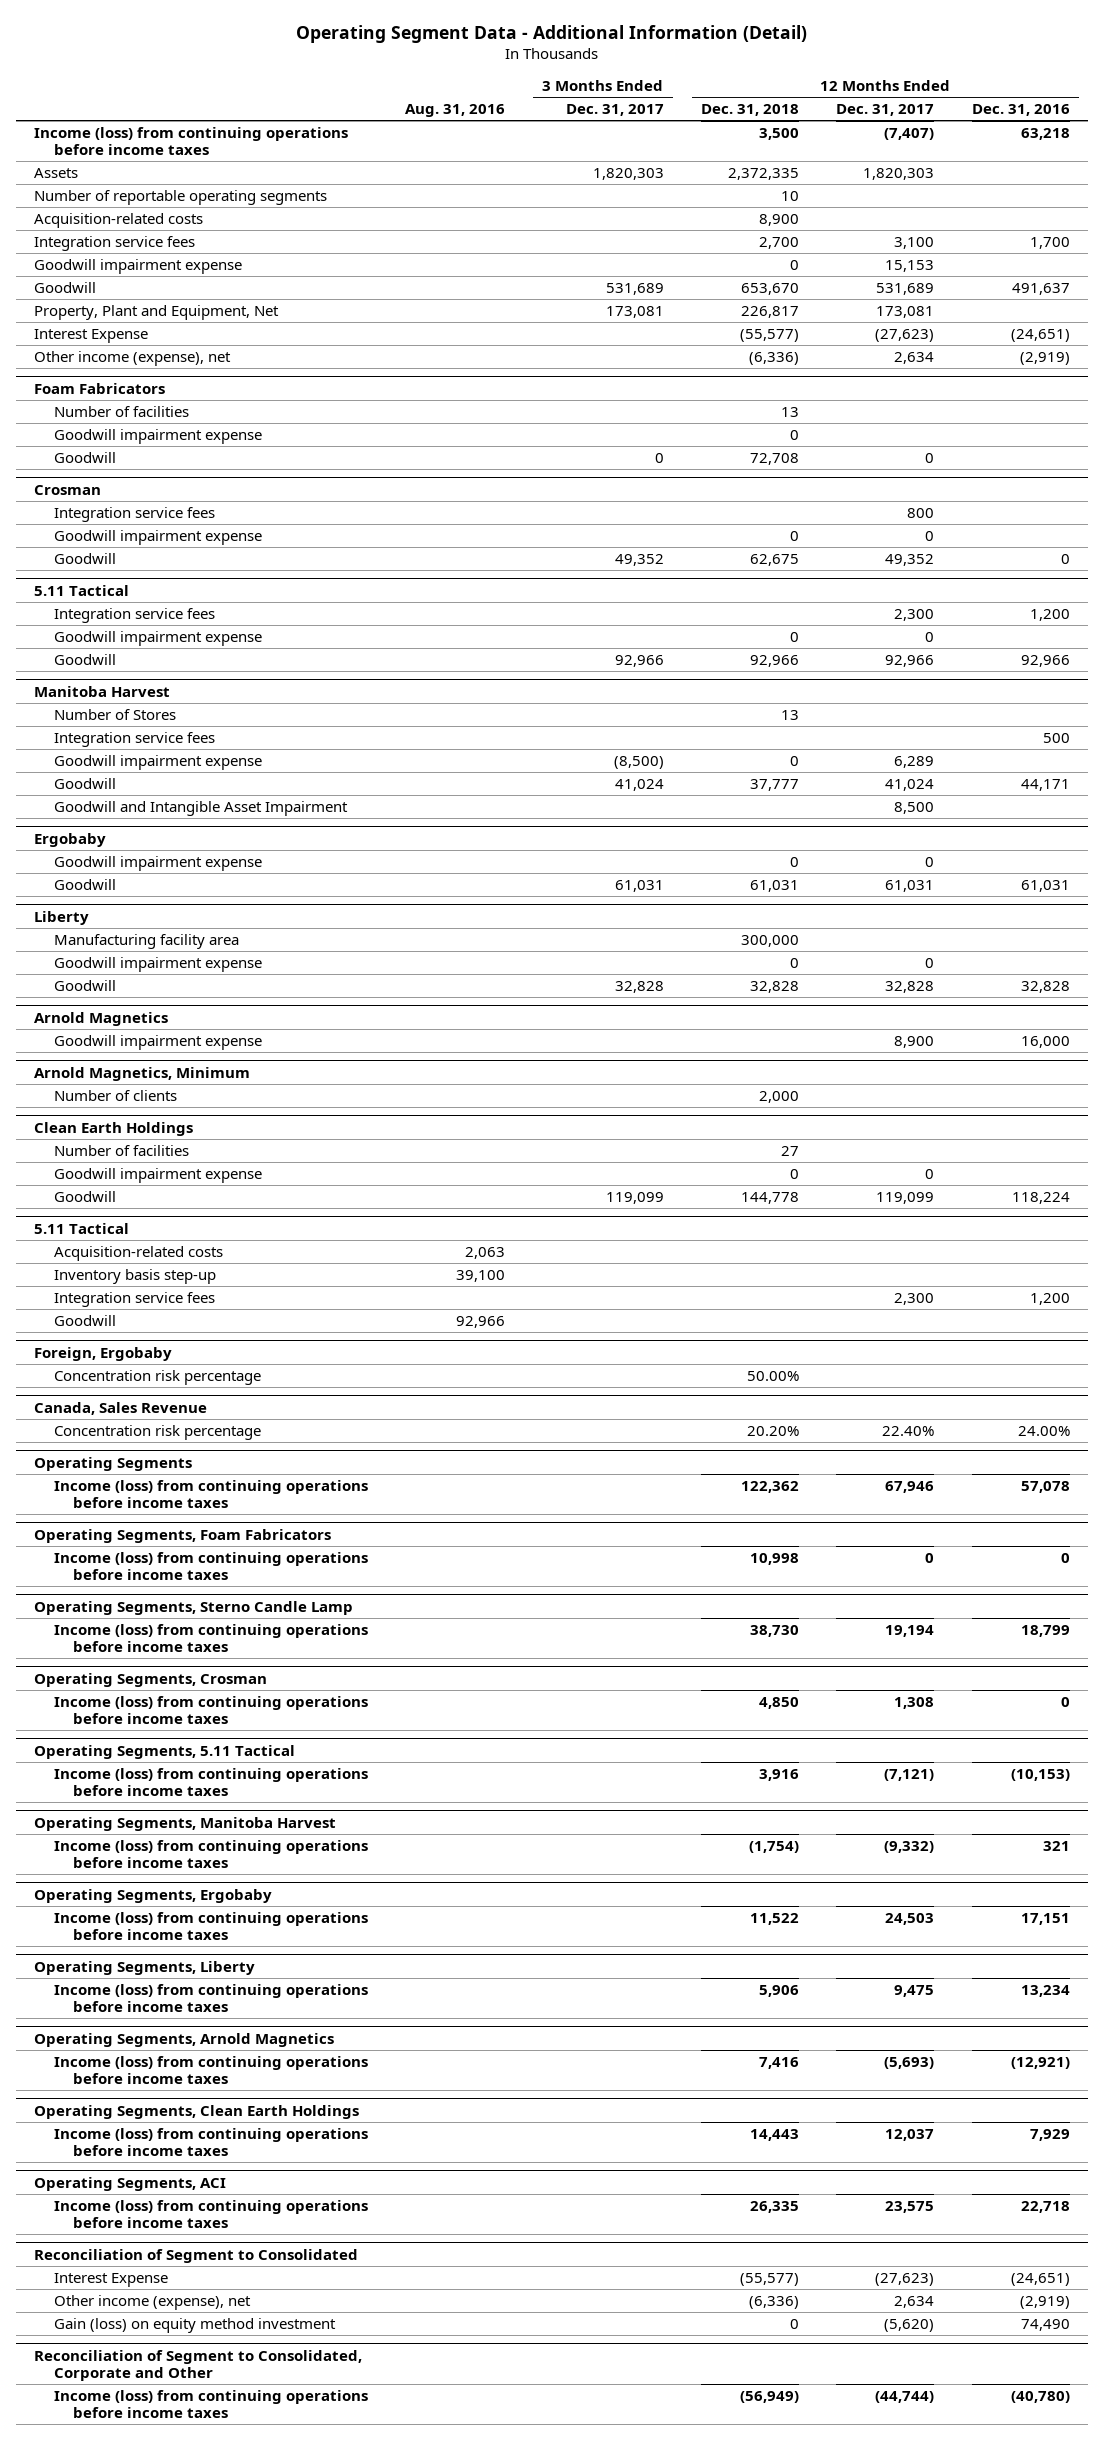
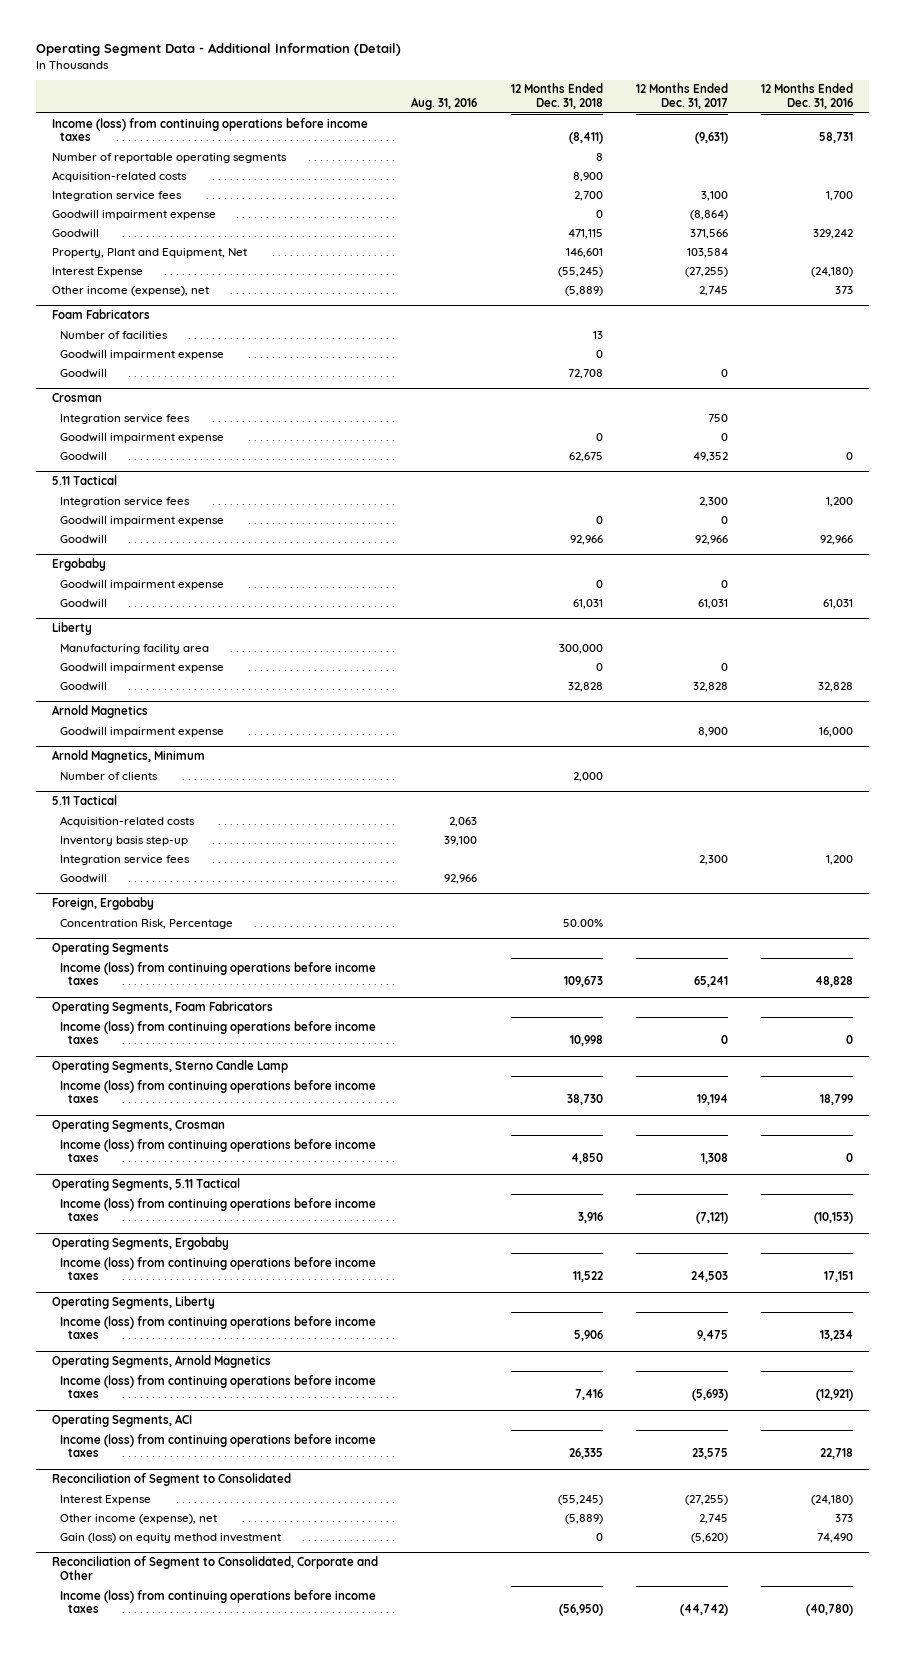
- | Aug. 31, 2016 | 3 Months Ended Dec. 31, 2017 | 12 Months Ended Dec. 31, 2018 | 12 Months Ended Dec. 31, 2017 | 12 Months Ended Dec. 31, 2016
+ | Aug. 31, 2016 | 12 Months Ended Dec. 31, 2018 | 12 Months Ended Dec. 31, 2017 | 12 Months Ended Dec. 31, 2016
- Income (loss) from continuing operations before income taxes | | | 3,500 | (7,407) | 63,218
- Assets | | 1,820,303 | 2,372,335 | 1,820,303 |
- Number of reportable operating segments | | | 10 | |
+ Income (loss) from continuing operations before income taxes | | (8,411) | (9,631) | 58,731
+ Number of reportable operating segments | | 8 | |
- Goodwill impairment expense | | | 0 | 15,153 |
- Goodwill | | 531,689 | 653,670 | 531,689 | 491,637
- Property, Plant and Equipment, Net | | 173,081 | 226,817 | 173,081 |
- Interest Expense | | | (55,577) | (27,623) | (24,651)
- Other income (expense), net | | | (6,336) | 2,634 | (2,919)
+ Goodwill impairment expense | | 0 | (8,864) |
+ Goodwill | | 471,115 | 371,566 | 329,242
+ Property, Plant and Equipment, Net | | 146,601 | 103,584 |
+ Interest Expense | | (55,245) | (27,255) | (24,180)
+ Other income (expense), net | | (5,889) | 2,745 | 373
@ Crosman
- Integration service fees | | | | 800 |
+ Integration service fees | | | 750 |
- Manitoba Harvest
- Number of Stores | | | 13 | |
- Integration service fees | | | | | 500
- Goodwill impairment expense | | (8,500) | 0 | 6,289 |
- Goodwill | | 41,024 | 37,777 | 41,024 | 44,171
- Goodwill and Intangible Asset Impairment | | | | 8,500 |
- Clean Earth Holdings
- Number of facilities | | | 27 | |
- Goodwill impairment expense | | | 0 | 0 |
- Goodwill | | 119,099 | 144,778 | 119,099 | 118,224
@ Foreign, Ergobaby
- Concentration risk percentage | | | 50.00% | |
- Canada, Sales Revenue
- Concentration risk percentage | | | 20.20% | 22.40% | 24.00%
@ Foreign, Ergobaby
+ Concentration Risk, Percentage | | 50.00% | |
@ Operating Segments
- Income (loss) from continuing operations before income taxes | | | 122,362 | 67,946 | 57,078
+ Income (loss) from continuing operations before income taxes | | 109,673 | 65,241 | 48,828
- Operating Segments, Manitoba Harvest
- Income (loss) from continuing operations before income taxes | | | (1,754) | (9,332) | 321
- Operating Segments, Clean Earth Holdings
- Income (loss) from continuing operations before income taxes | | | 14,443 | 12,037 | 7,929
@ Reconciliation of Segment to Consolidated
- Interest Expense | | | (55,577) | (27,623) | (24,651)
- Other income (expense), net | | | (6,336) | 2,634 | (2,919)
+ Interest Expense | | (55,245) | (27,255) | (24,180)
+ Other income (expense), net | | (5,889) | 2,745 | 373
@ Reconciliation of Segment to Consolidated, Corporate and Other
- Income (loss) from continuing operations before income taxes | | | (56,949) | (44,744) | (40,780)
+ Income (loss) from continuing operations before income taxes | | (56,950) | (44,742) | (40,780)

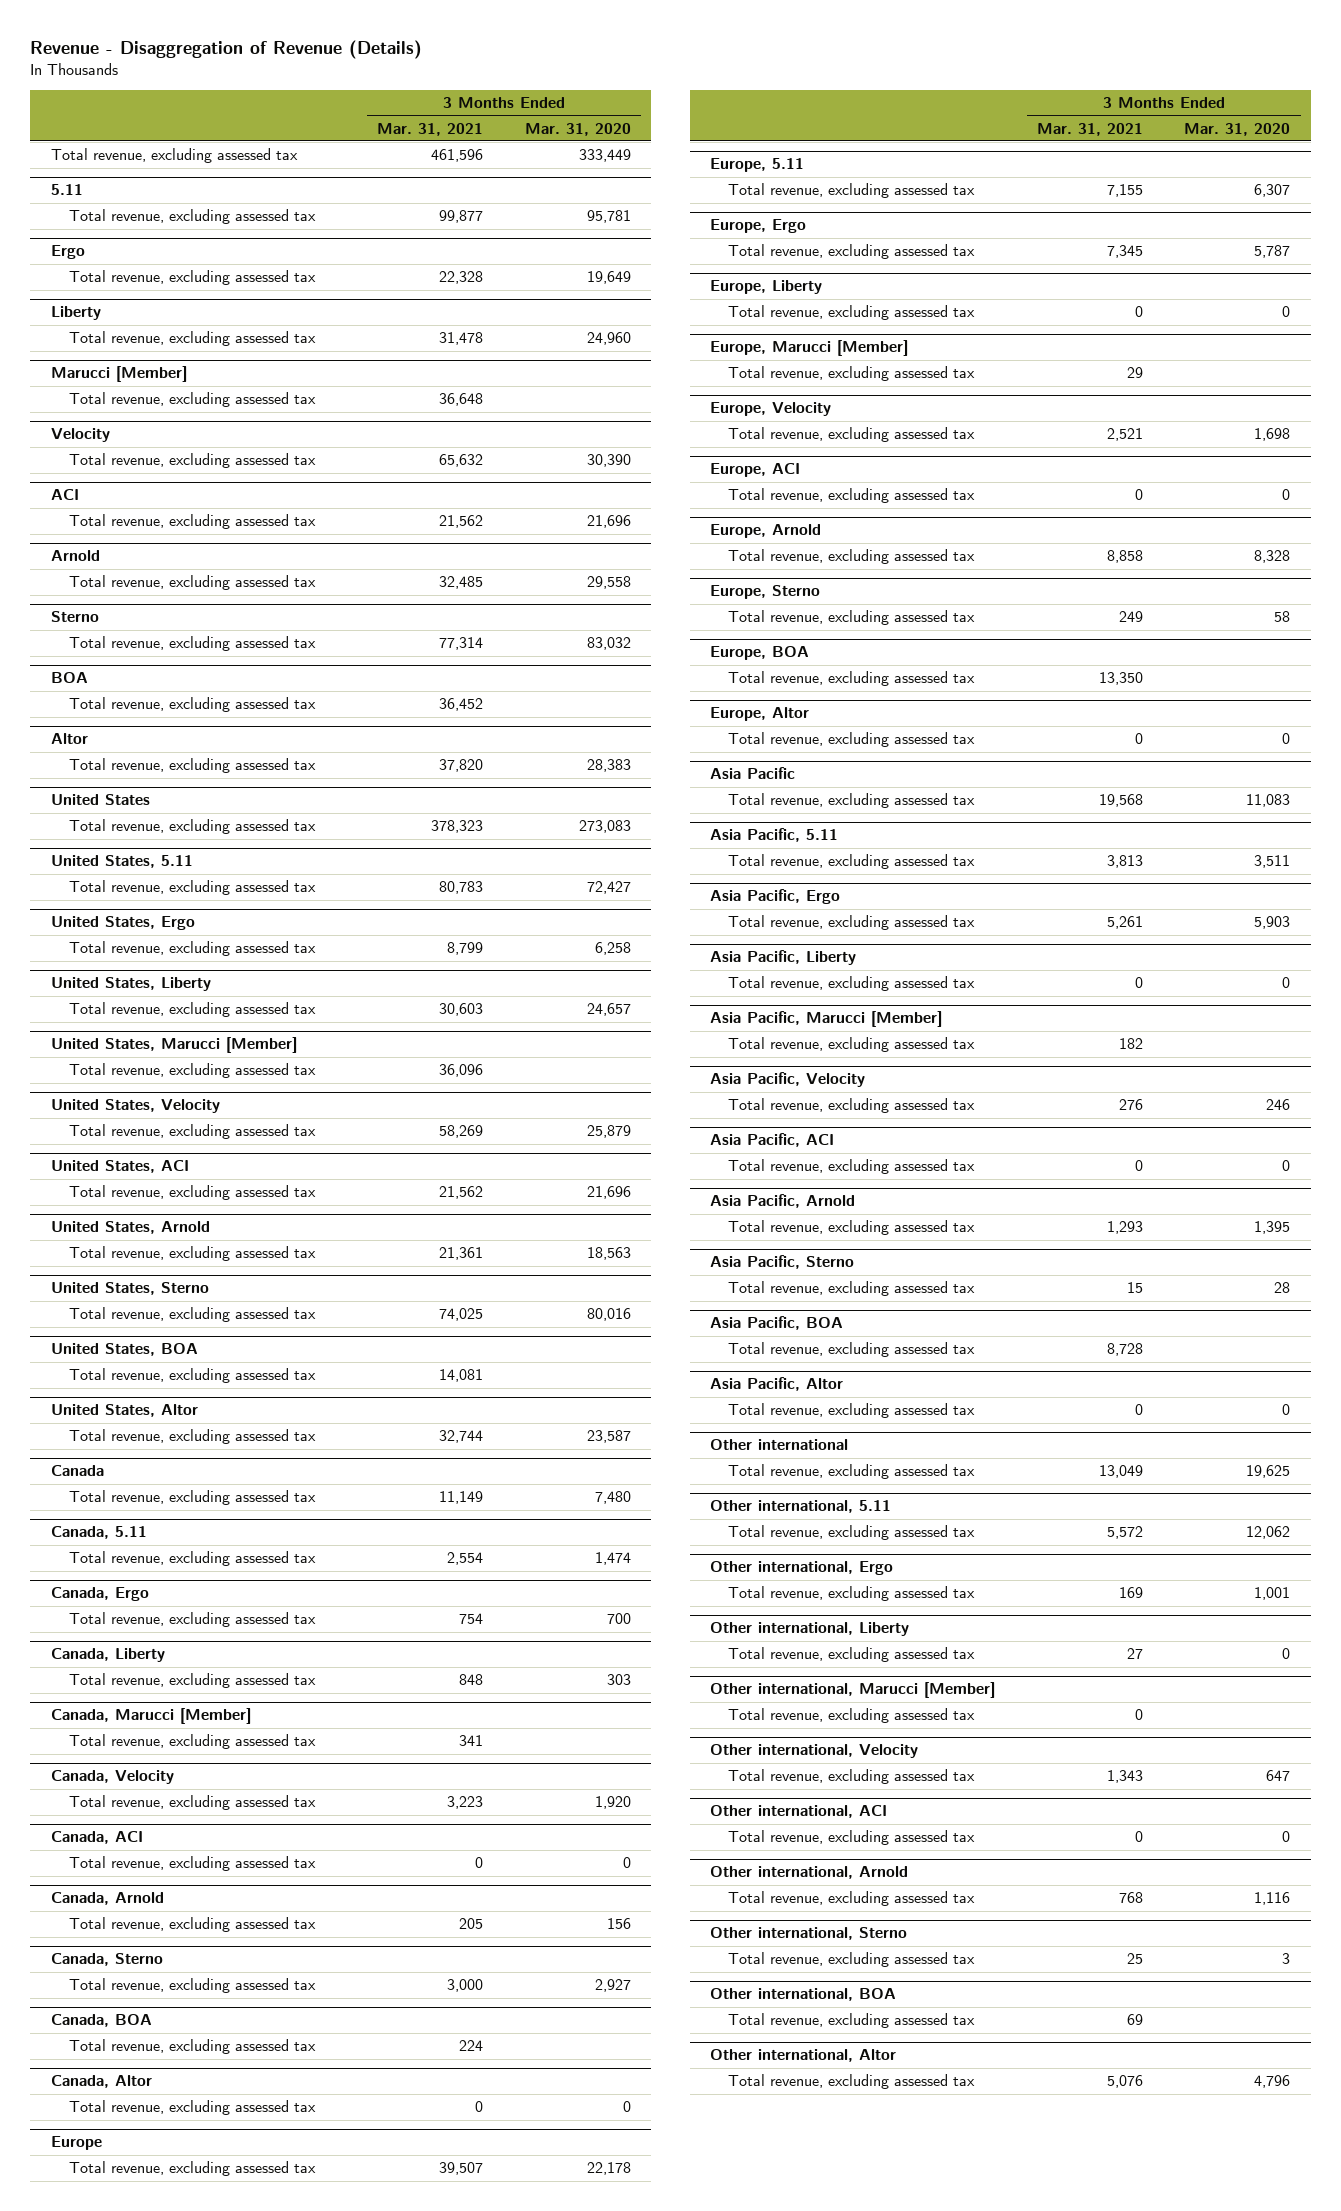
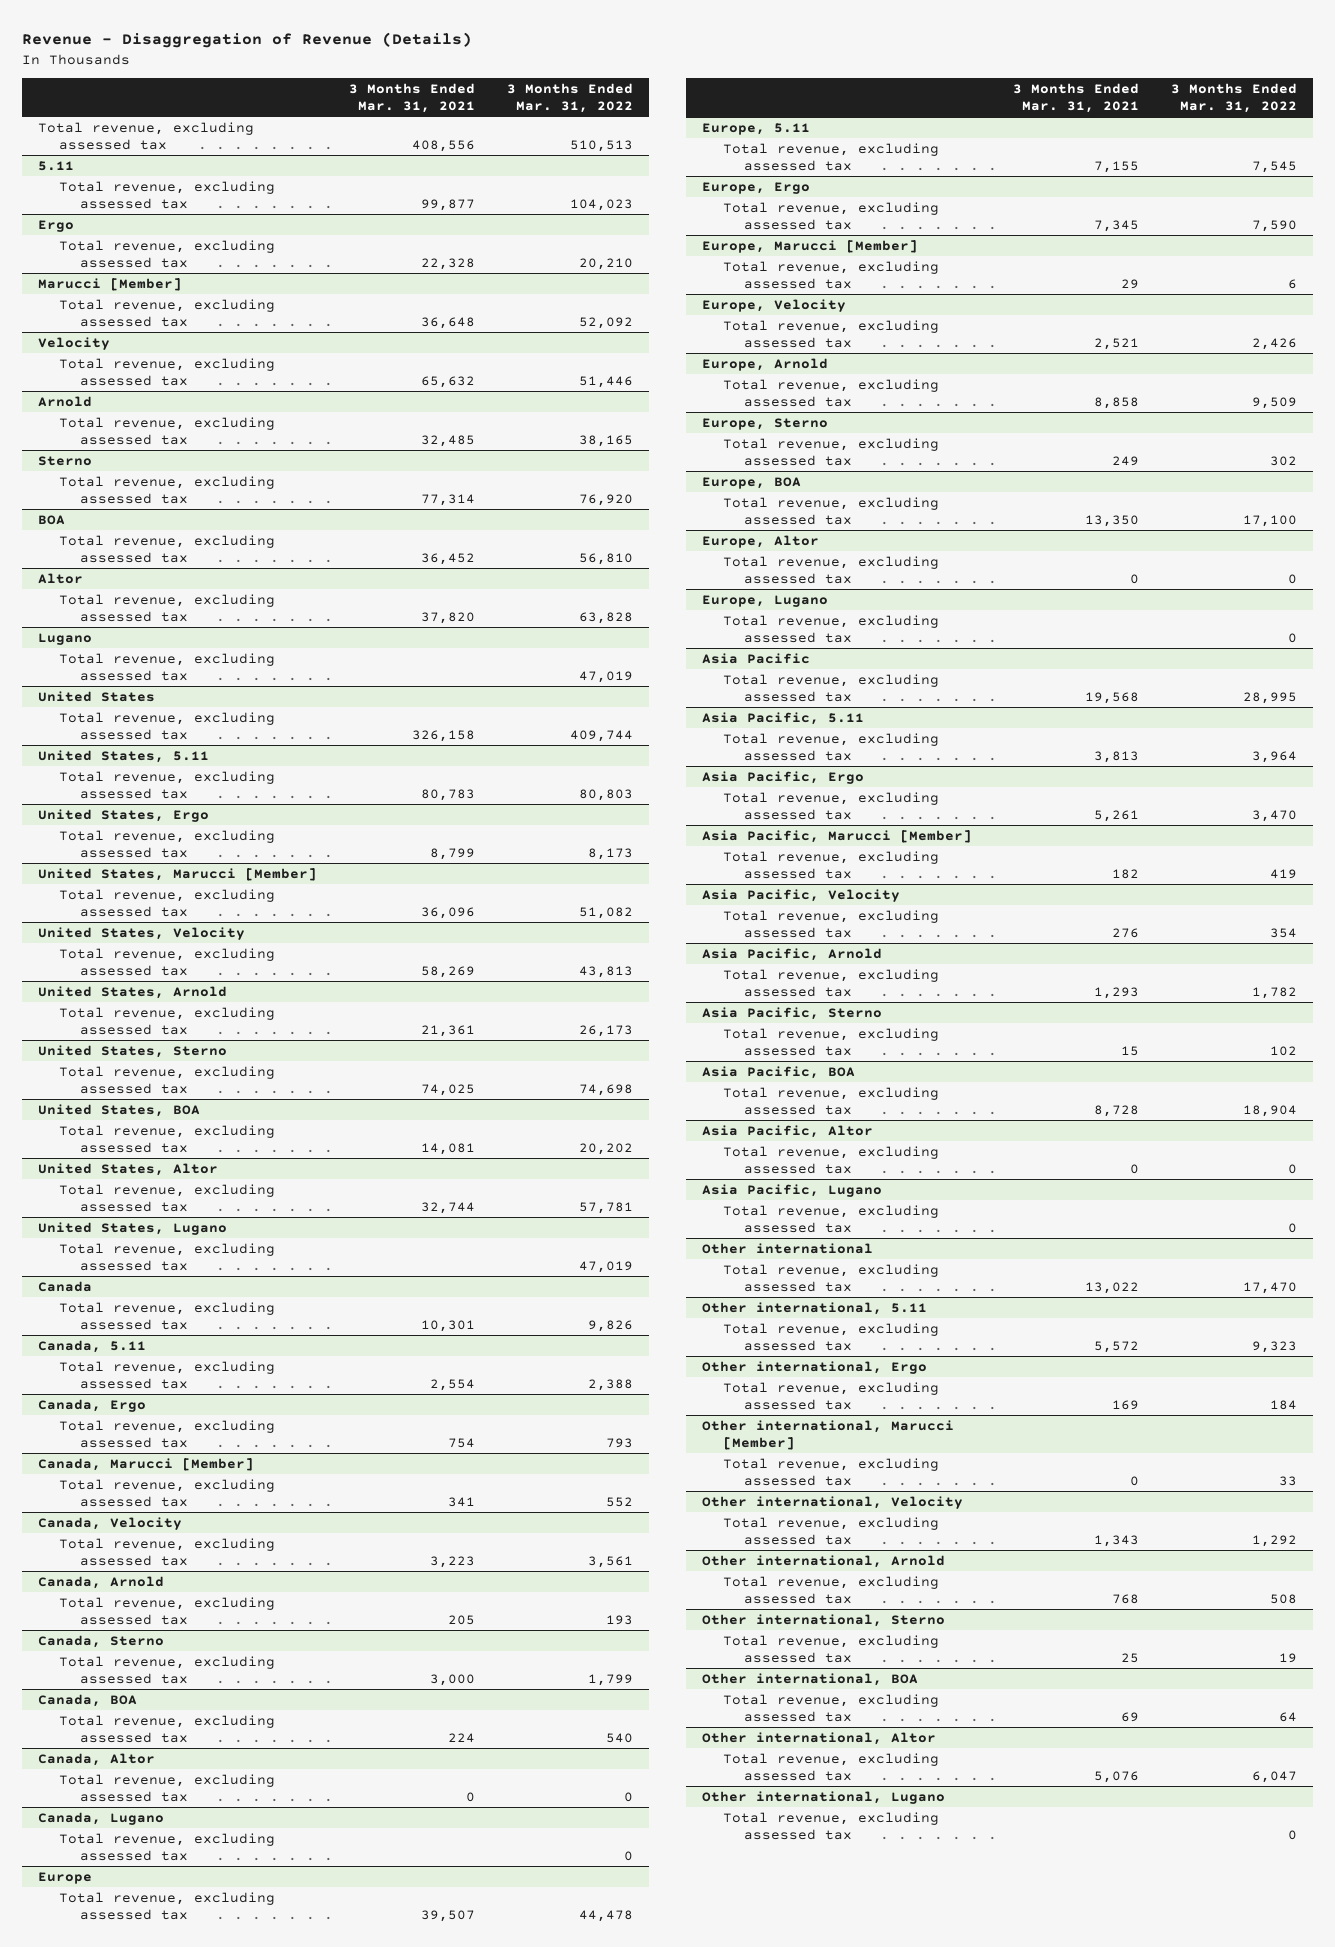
- | 3 Months Ended Mar. 31, 2021 | 3 Months Ended Mar. 31, 2020
+ | 3 Months Ended Mar. 31, 2021 | 3 Months Ended Mar. 31, 2022
- Total revenue, excluding assessed tax | 461,596 | 333,449
+ Total revenue, excluding assessed tax | 408,556 | 510,513
- Liberty
- Total revenue, excluding assessed tax | 31,478 | 24,960
- ACI
- Total revenue, excluding assessed tax | 21,562 | 21,696
+ Lugano
+ Total revenue, excluding assessed tax | | 47,019
@ United States
- Total revenue, excluding assessed tax | 378,323 | 273,083
+ Total revenue, excluding assessed tax | 326,158 | 409,744
- United States, Liberty
- Total revenue, excluding assessed tax | 30,603 | 24,657
- United States, ACI
- Total revenue, excluding assessed tax | 21,562 | 21,696
+ United States, Lugano
+ Total revenue, excluding assessed tax | | 47,019
@ Canada
- Total revenue, excluding assessed tax | 11,149 | 7,480
+ Total revenue, excluding assessed tax | 10,301 | 9,826
- Canada, Liberty
- Total revenue, excluding assessed tax | 848 | 303
- Canada, ACI
- Total revenue, excluding assessed tax | 0 | 0
+ Canada, Lugano
+ Total revenue, excluding assessed tax | | 0
- Europe, Liberty
- Total revenue, excluding assessed tax | 0 | 0
- Europe, ACI
- Total revenue, excluding assessed tax | 0 | 0
+ Europe, Lugano
+ Total revenue, excluding assessed tax | | 0
- Asia Pacific, Liberty
- Total revenue, excluding assessed tax | 0 | 0
- Asia Pacific, ACI
- Total revenue, excluding assessed tax | 0 | 0
+ Asia Pacific, Lugano
+ Total revenue, excluding assessed tax | | 0
@ Other international
- Total revenue, excluding assessed tax | 13,049 | 19,625
+ Total revenue, excluding assessed tax | 13,022 | 17,470
- Other international, Liberty
- Total revenue, excluding assessed tax | 27 | 0
- Other international, ACI
- Total revenue, excluding assessed tax | 0 | 0
+ Other international, Lugano
+ Total revenue, excluding assessed tax | | 0

